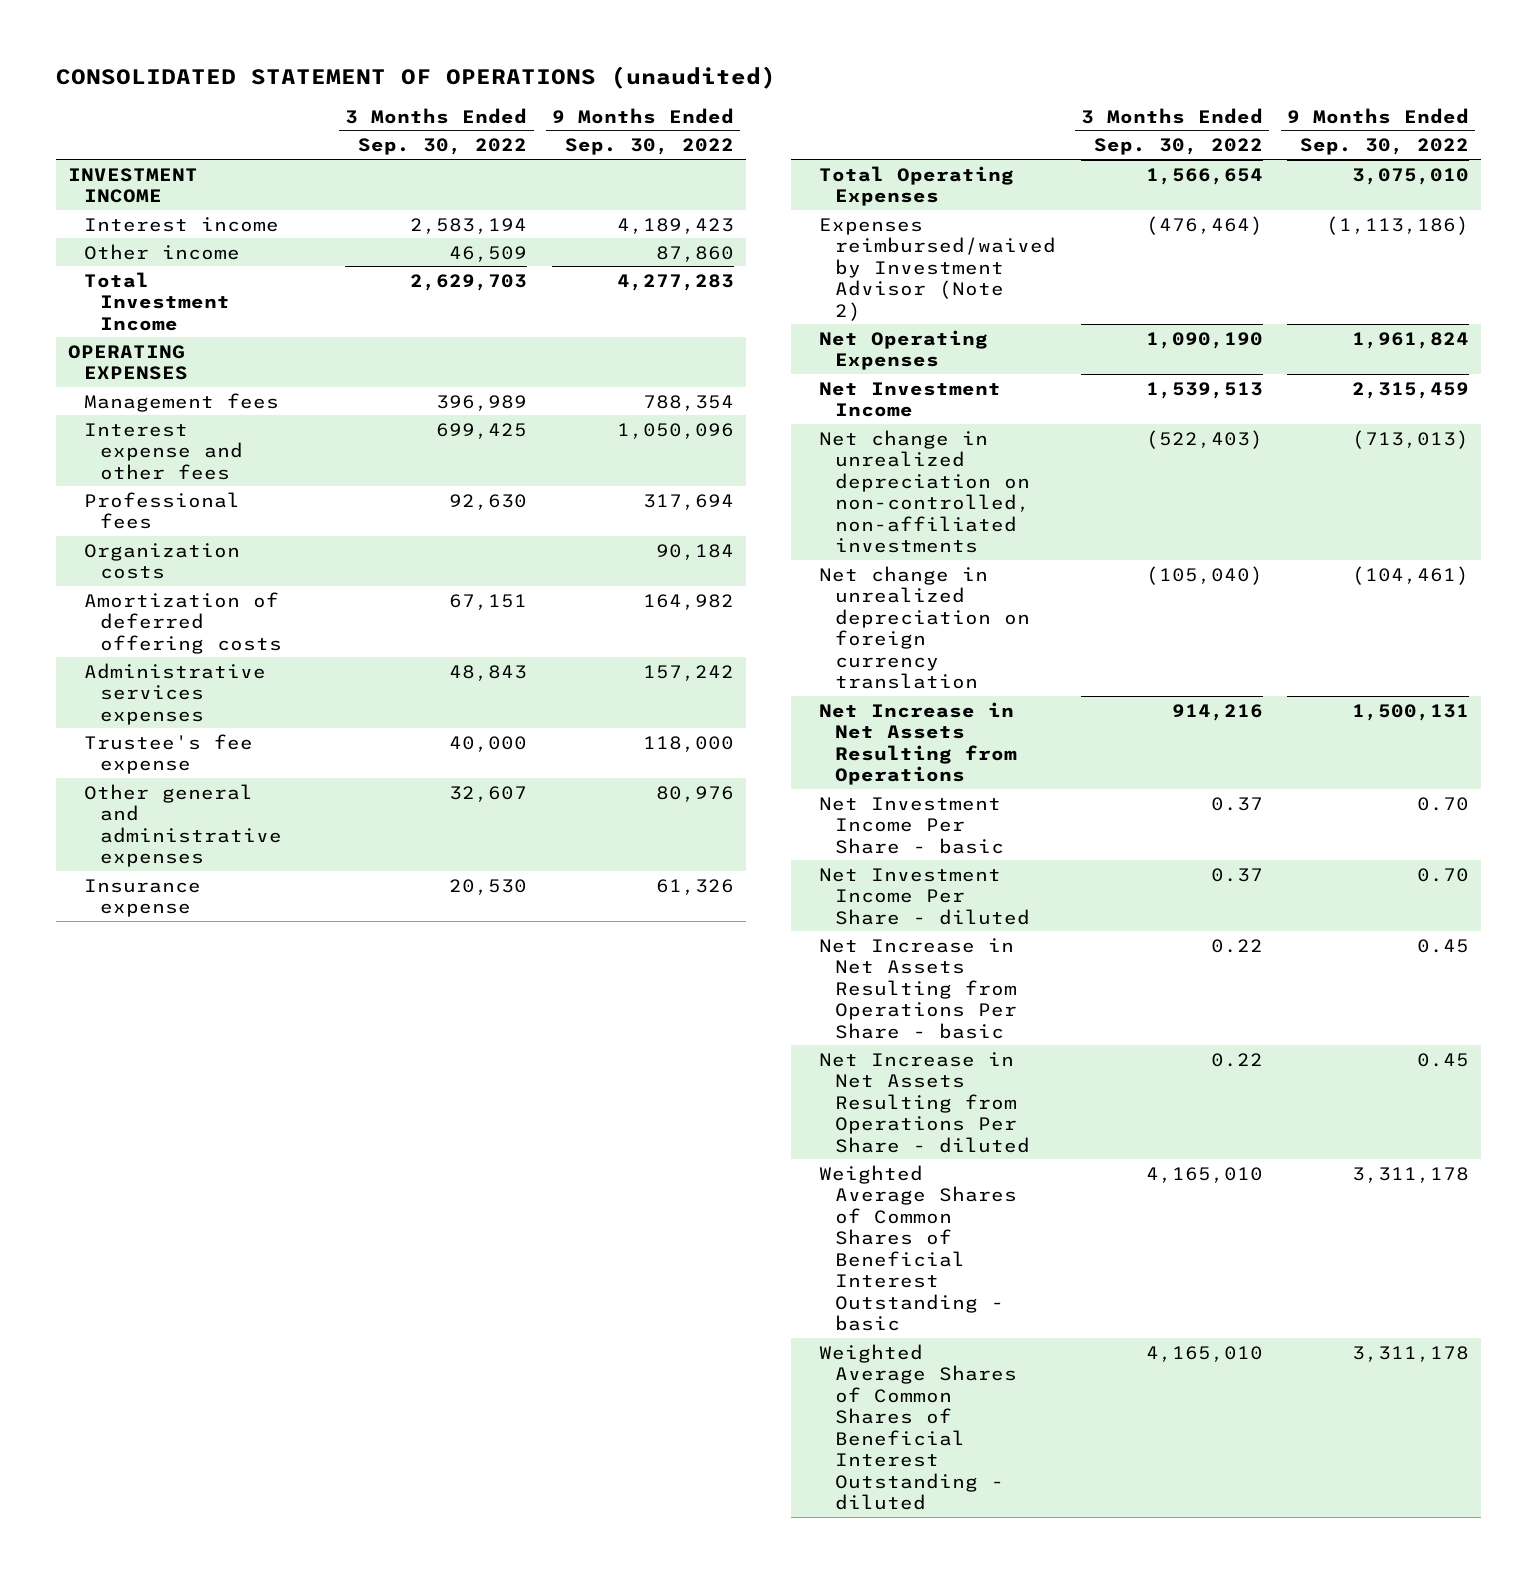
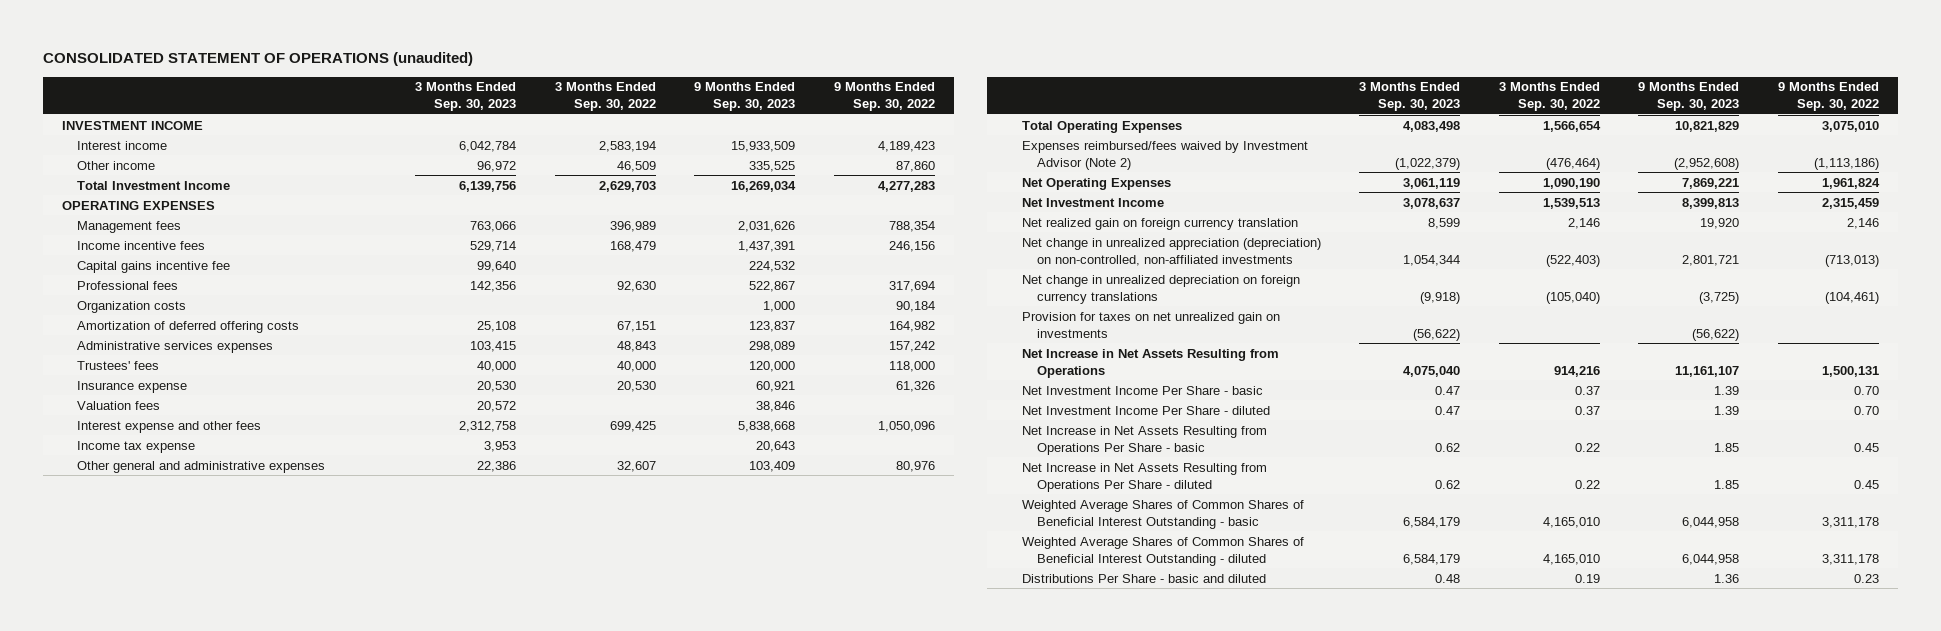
- | 3 Months Ended Sep. 30, 2022 | 9 Months Ended Sep. 30, 2022
+ | 3 Months Ended Sep. 30, 2023 | 3 Months Ended Sep. 30, 2022 | 9 Months Ended Sep. 30, 2023 | 9 Months Ended Sep. 30, 2022
+ Income incentive fees | 529,714 | 168,479 | 1,437,391 | 246,156
+ Capital gains incentive fee | 99,640 | | 224,532 |
- Trustee's fee expense | 40,000 | 118,000
+ Trustees' fees | 40,000 | 40,000 | 120,000 | 118,000
+ Valuation fees | 20,572 | | 38,846 |
moved down: Interest expense and other fees | 2,312,758 | 699,425 | 5,838,668 | 1,050,096
+ Income tax expense | 3,953 | | 20,643 |
moved down: Other general and administrative expenses | 22,386 | 32,607 | 103,409 | 80,976
- Expenses reimbursed/waived by Investment Advisor (Note 2) | (476,464) | (1,113,186)
+ Expenses reimbursed/fees waived by Investment Advisor (Note 2) | (1,022,379) | (476,464) | (2,952,608) | (1,113,186)
- Net change in unrealized depreciation on non-controlled, non-affiliated investments | (522,403) | (713,013)
- Net change in unrealized depreciation on foreign currency translation | (105,040) | (104,461)
+ Net realized gain on foreign currency translation | 8,599 | 2,146 | 19,920 | 2,146
+ Net change in unrealized appreciation (depreciation) on non-controlled, non-affiliated investments | 1,054,344 | (522,403) | 2,801,721 | (713,013)
+ Net change in unrealized depreciation on foreign currency translations | (9,918) | (105,040) | (3,725) | (104,461)
+ Provision for taxes on net unrealized gain on investments | (56,622) | | (56,622) |
+ Distributions Per Share - basic and diluted | 0.48 | 0.19 | 1.36 | 0.23

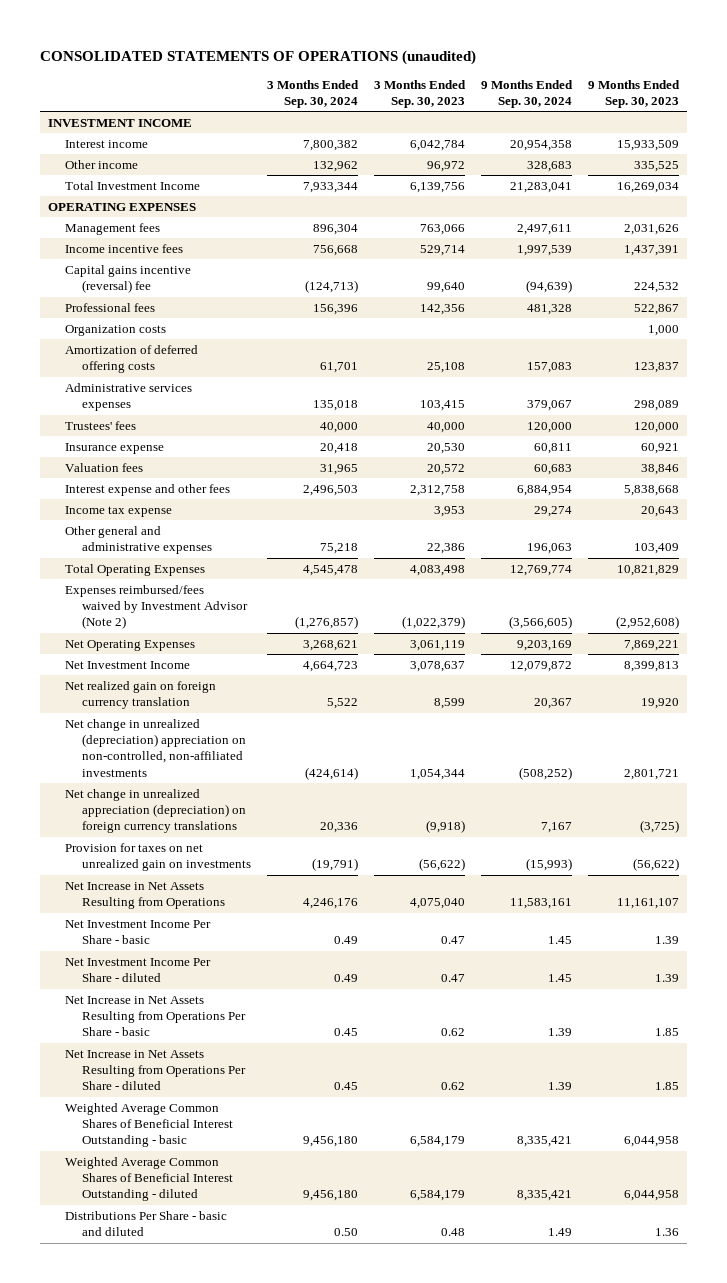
- CONSOLIDATED STATEMENT OF OPERATIONS (unaudited)
+ CONSOLIDATED STATEMENTS OF OPERATIONS (unaudited)
- | 3 Months Ended Sep. 30, 2023 | 3 Months Ended Sep. 30, 2022 | 9 Months Ended Sep. 30, 2023 | 9 Months Ended Sep. 30, 2022
+ | 3 Months Ended Sep. 30, 2024 | 3 Months Ended Sep. 30, 2023 | 9 Months Ended Sep. 30, 2024 | 9 Months Ended Sep. 30, 2023
- Capital gains incentive fee | 99,640 | | 224,532 |
+ Capital gains incentive (reversal) fee | (124,713) | 99,640 | (94,639) | 224,532
- Net change in unrealized appreciation (depreciation) on non-controlled, non-affiliated investments | 1,054,344 | (522,403) | 2,801,721 | (713,013)
- Net change in unrealized depreciation on foreign currency translations | (9,918) | (105,040) | (3,725) | (104,461)
+ Net change in unrealized (depreciation) appreciation on non-controlled, non-affiliated investments | (424,614) | 1,054,344 | (508,252) | 2,801,721
+ Net change in unrealized appreciation (depreciation) on foreign currency translations | 20,336 | (9,918) | 7,167 | (3,725)
- Weighted Average Shares of Common Shares of Beneficial Interest Outstanding - basic | 6,584,179 | 4,165,010 | 6,044,958 | 3,311,178
- Weighted Average Shares of Common Shares of Beneficial Interest Outstanding - diluted | 6,584,179 | 4,165,010 | 6,044,958 | 3,311,178
+ Weighted Average Common Shares of Beneficial Interest Outstanding - basic | 9,456,180 | 6,584,179 | 8,335,421 | 6,044,958
+ Weighted Average Common Shares of Beneficial Interest Outstanding - diluted | 9,456,180 | 6,584,179 | 8,335,421 | 6,044,958

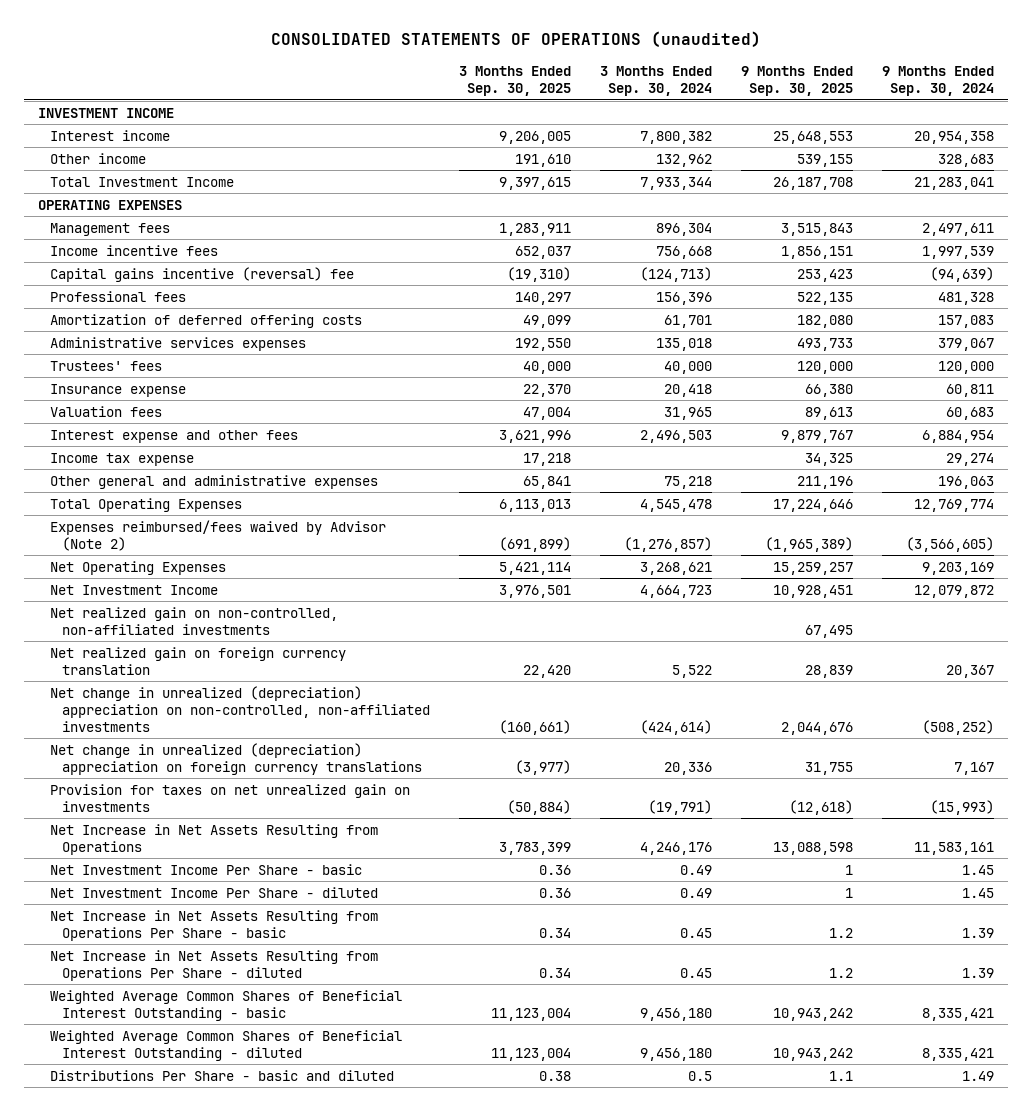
- | 3 Months Ended Sep. 30, 2024 | 3 Months Ended Sep. 30, 2023 | 9 Months Ended Sep. 30, 2024 | 9 Months Ended Sep. 30, 2023
+ | 3 Months Ended Sep. 30, 2025 | 3 Months Ended Sep. 30, 2024 | 9 Months Ended Sep. 30, 2025 | 9 Months Ended Sep. 30, 2024
- Organization costs | | | | 1,000
- Expenses reimbursed/fees waived by Investment Advisor (Note 2) | (1,276,857) | (1,022,379) | (3,566,605) | (2,952,608)
+ Expenses reimbursed/fees waived by Advisor (Note 2) | (691,899) | (1,276,857) | (1,965,389) | (3,566,605)
+ Net realized gain on non-controlled, non-affiliated investments | | | 67,495 |
- Net change in unrealized appreciation (depreciation) on foreign currency translations | 20,336 | (9,918) | 7,167 | (3,725)
+ Net change in unrealized (depreciation) appreciation on foreign currency translations | (3,977) | 20,336 | 31,755 | 7,167
- Distributions Per Share - basic and diluted | 0.50 | 0.48 | 1.49 | 1.36
+ Distributions Per Share - basic and diluted | 0.38 | 0.5 | 1.1 | 1.49

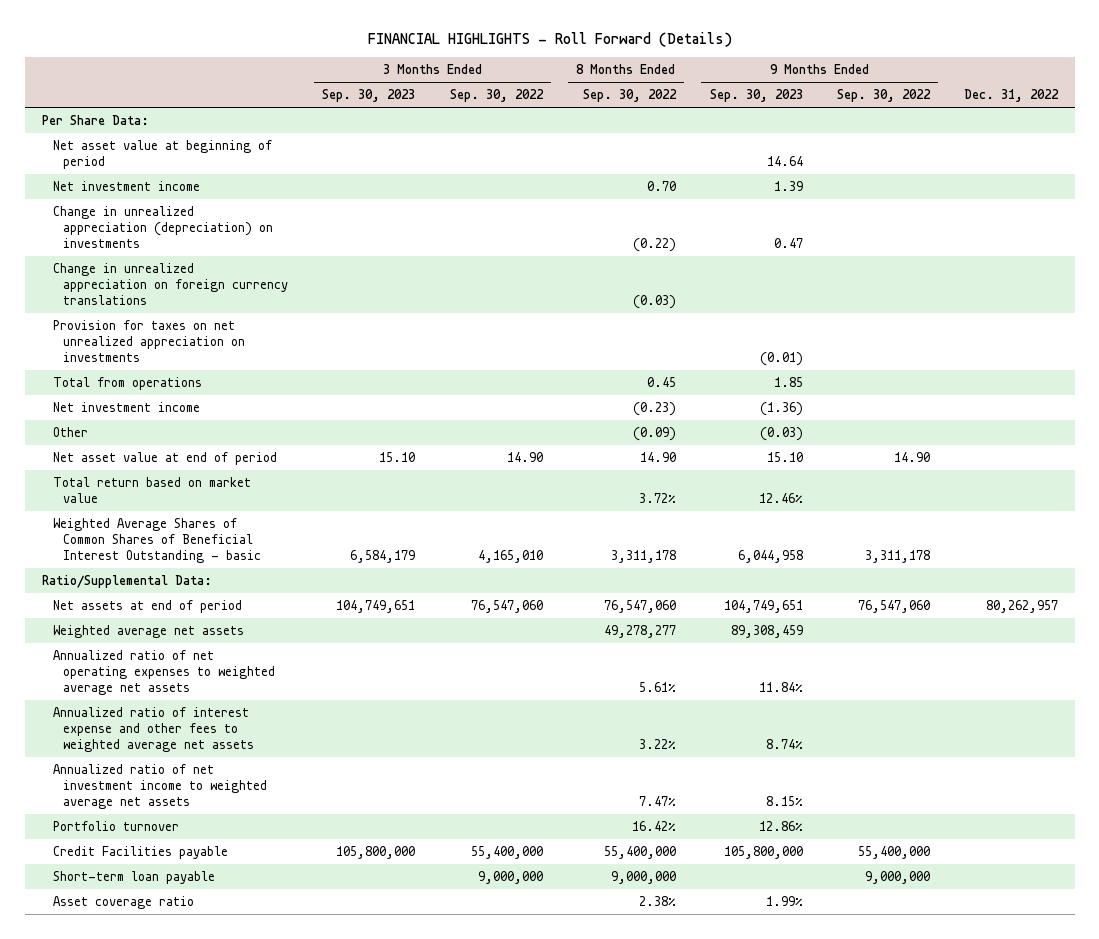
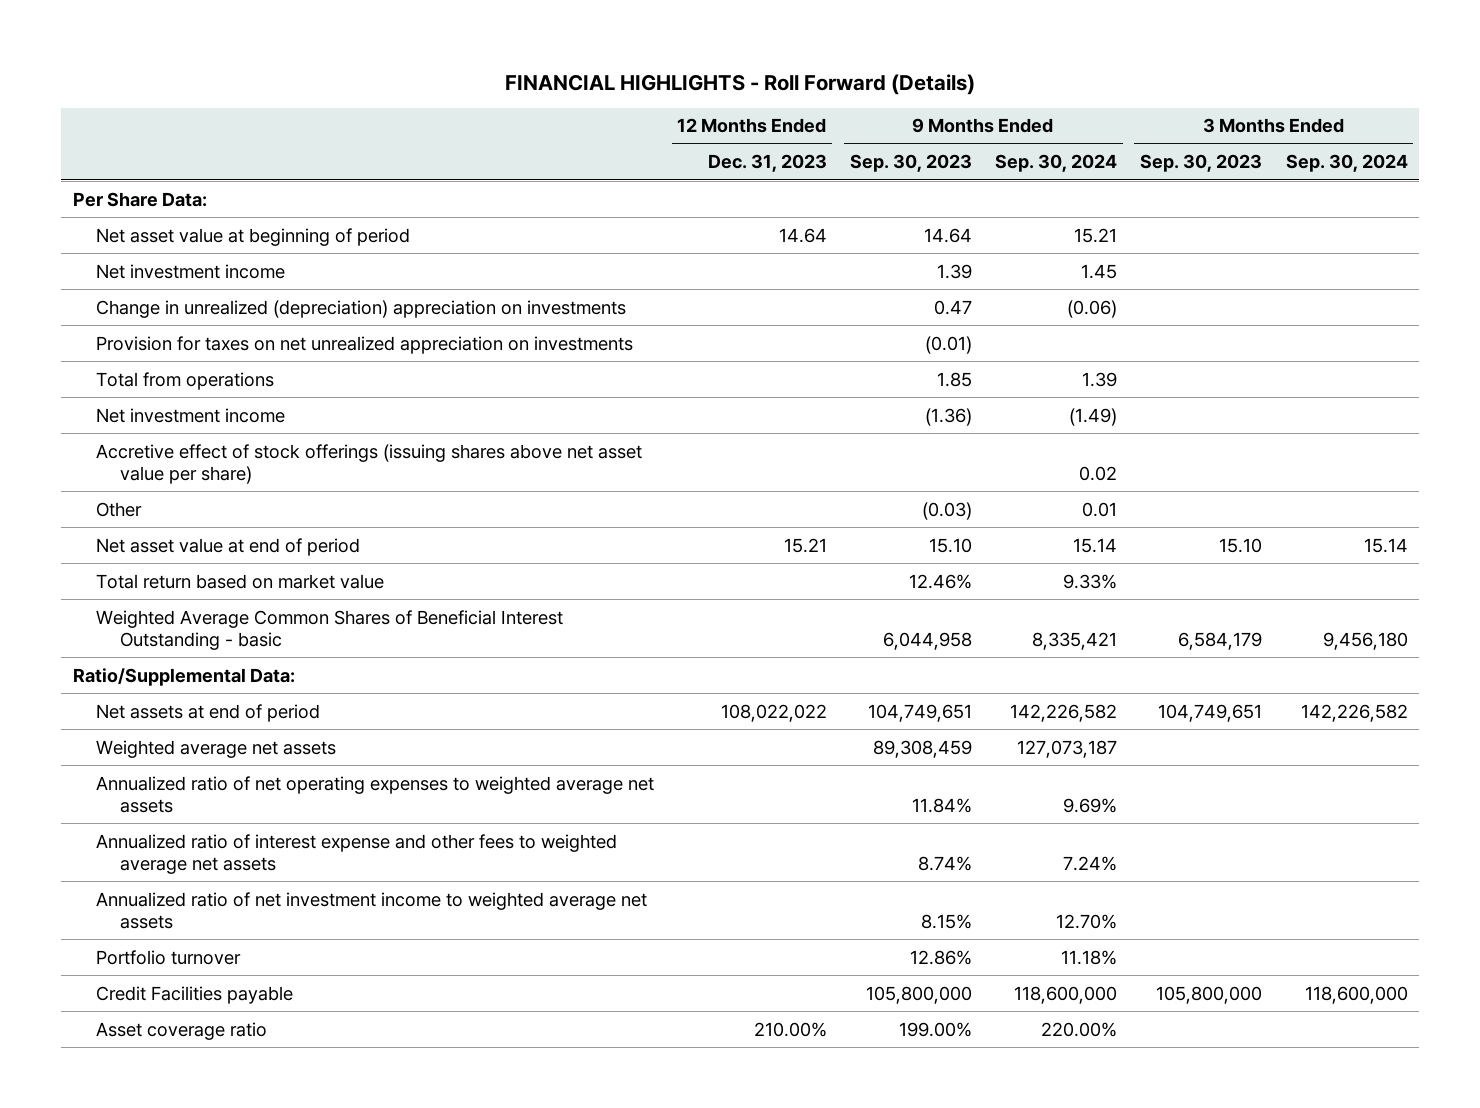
- | 3 Months Ended Sep. 30, 2023 | 3 Months Ended Sep. 30, 2022 | 8 Months Ended Sep. 30, 2022 | 9 Months Ended Sep. 30, 2023 | 9 Months Ended Sep. 30, 2022 | Dec. 31, 2022
+ | 12 Months Ended Dec. 31, 2023 | 9 Months Ended Sep. 30, 2023 | 9 Months Ended Sep. 30, 2024 | 3 Months Ended Sep. 30, 2023 | 3 Months Ended Sep. 30, 2024
- Change in unrealized appreciation (depreciation) on investments | | | (0.22) | 0.47 | |
- Change in unrealized appreciation on foreign currency translations | | | (0.03) | | |
+ Change in unrealized (depreciation) appreciation on investments | | 0.47 | (0.06) | |
+ Accretive effect of stock offerings (issuing shares above net asset value per share) | | | 0.02 | |
- Weighted Average Shares of Common Shares of Beneficial Interest Outstanding - basic | 6,584,179 | 4,165,010 | 3,311,178 | 6,044,958 | 3,311,178 |
+ Weighted Average Common Shares of Beneficial Interest Outstanding - basic | | 6,044,958 | 8,335,421 | 6,584,179 | 9,456,180
- Short-term loan payable | | 9,000,000 | 9,000,000 | | 9,000,000 |
- Asset coverage ratio | | | 2.38% | 1.99% | |
+ Asset coverage ratio | 210.00% | 199.00% | 220.00% | |

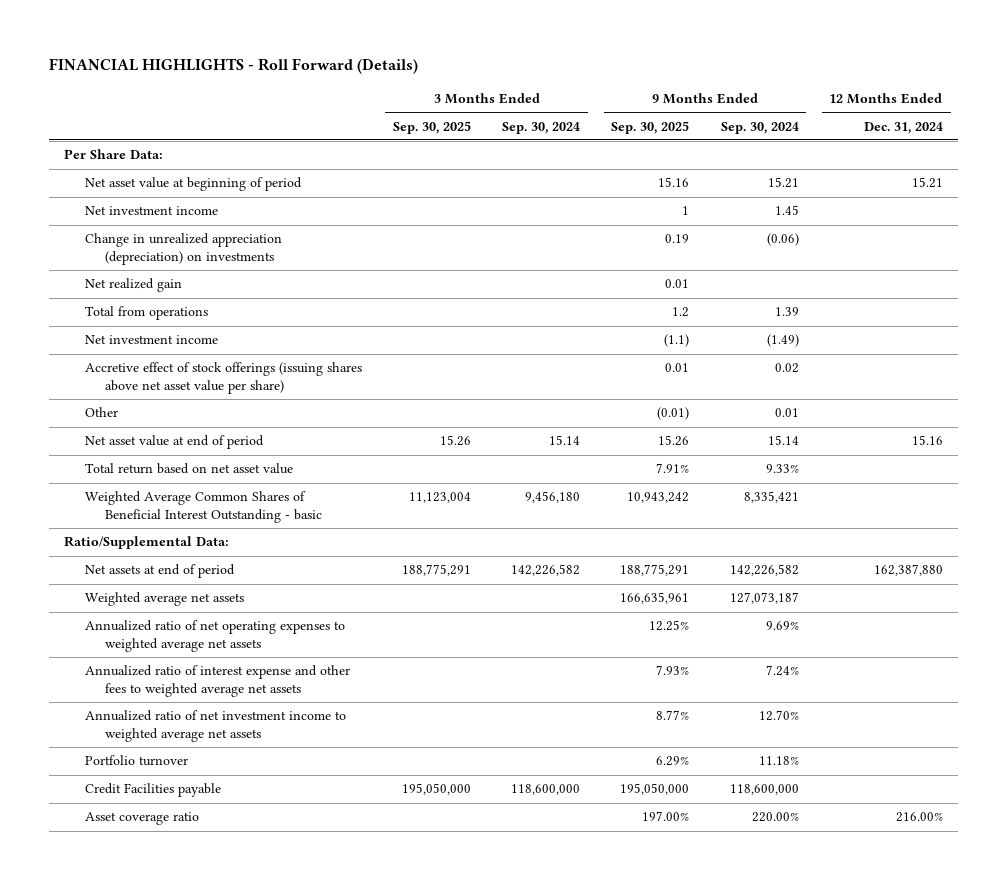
- | 12 Months Ended Dec. 31, 2023 | 9 Months Ended Sep. 30, 2023 | 9 Months Ended Sep. 30, 2024 | 3 Months Ended Sep. 30, 2023 | 3 Months Ended Sep. 30, 2024
+ | 3 Months Ended Sep. 30, 2025 | 3 Months Ended Sep. 30, 2024 | 9 Months Ended Sep. 30, 2025 | 9 Months Ended Sep. 30, 2024 | 12 Months Ended Dec. 31, 2024
- Change in unrealized (depreciation) appreciation on investments | | 0.47 | (0.06) | |
- Provision for taxes on net unrealized appreciation on investments | | (0.01) | | |
+ Change in unrealized appreciation (depreciation) on investments | | | 0.19 | (0.06) |
+ Net realized gain | | | 0.01 | |
- Total return based on market value | | 12.46% | 9.33% | |
+ Total return based on net asset value | | | 7.91% | 9.33% |

